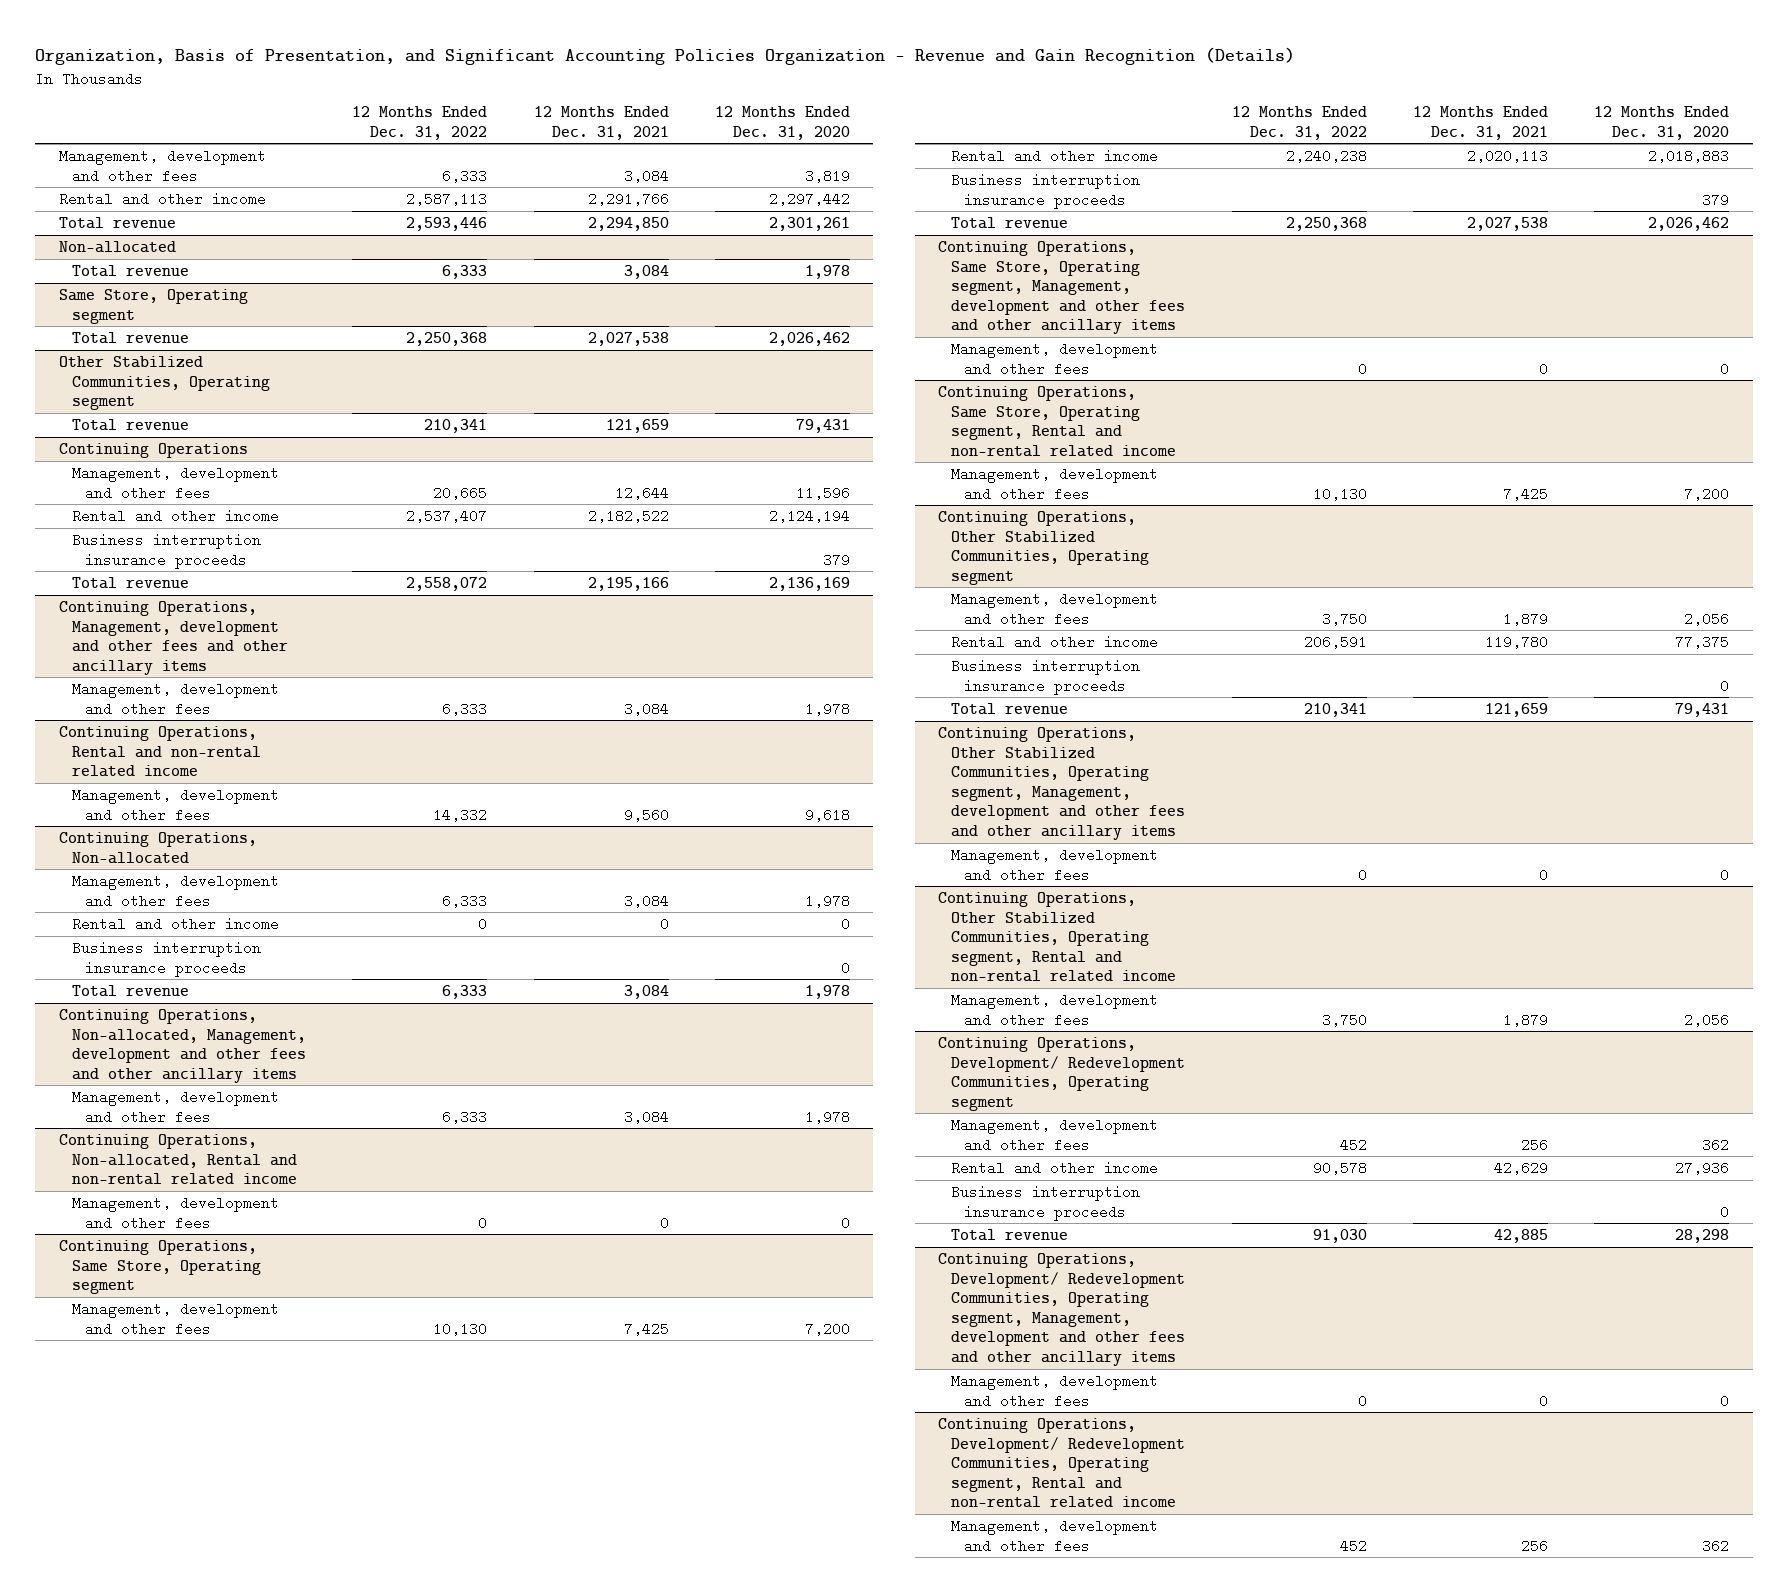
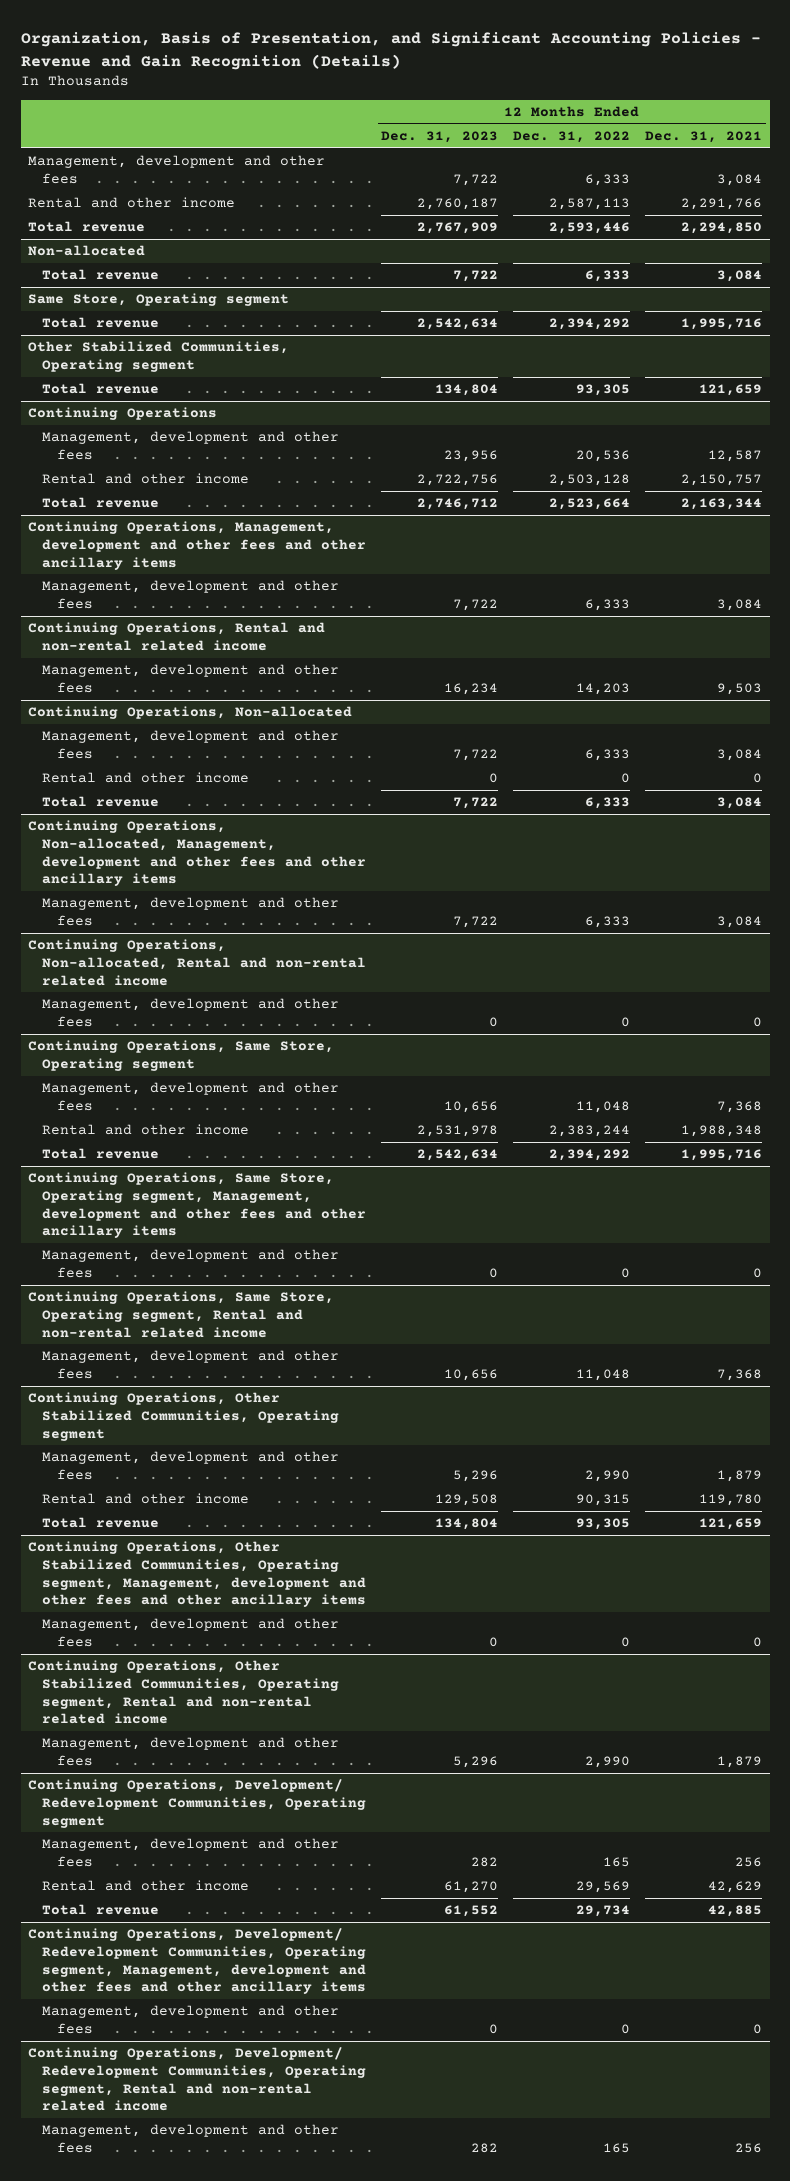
- Organization, Basis of Presentation, and Significant Accounting Policies Organization - Revenue and Gain Recognition (Details)
+ Organization, Basis of Presentation, and Significant Accounting Policies - Revenue and Gain Recognition (Details)
- | 12 Months Ended Dec. 31, 2022 | 12 Months Ended Dec. 31, 2021 | 12 Months Ended Dec. 31, 2020
+ | 12 Months Ended Dec. 31, 2023 | 12 Months Ended Dec. 31, 2022 | 12 Months Ended Dec. 31, 2021
@ Same Store, Operating segment
- Total revenue | 2,250,368 | 2,027,538 | 2,026,462
+ Total revenue | 2,542,634 | 2,394,292 | 1,995,716
@ Other Stabilized Communities, Operating segment
- Total revenue | 210,341 | 121,659 | 79,431
+ Total revenue | 134,804 | 93,305 | 121,659
@ Continuing Operations
- Management, development and other fees | 20,665 | 12,644 | 11,596
- Rental and other income | 2,537,407 | 2,182,522 | 2,124,194
- Business interruption insurance proceeds | | | 379
- Total revenue | 2,558,072 | 2,195,166 | 2,136,169
+ Management, development and other fees | 23,956 | 20,536 | 12,587
+ Rental and other income | 2,722,756 | 2,503,128 | 2,150,757
+ Total revenue | 2,746,712 | 2,523,664 | 2,163,344
@ Continuing Operations, Rental and non-rental related income
- Management, development and other fees | 14,332 | 9,560 | 9,618
+ Management, development and other fees | 16,234 | 14,203 | 9,503
@ Continuing Operations, Non-allocated
- Business interruption insurance proceeds | | | 0
@ Continuing Operations, Same Store, Operating segment
- Management, development and other fees | 10,130 | 7,425 | 7,200
- Rental and other income | 2,240,238 | 2,020,113 | 2,018,883
- Business interruption insurance proceeds | | | 379
- Total revenue | 2,250,368 | 2,027,538 | 2,026,462
+ Management, development and other fees | 10,656 | 11,048 | 7,368
+ Rental and other income | 2,531,978 | 2,383,244 | 1,988,348
+ Total revenue | 2,542,634 | 2,394,292 | 1,995,716
@ Continuing Operations, Same Store, Operating segment, Rental and non-rental related income
- Management, development and other fees | 10,130 | 7,425 | 7,200
+ Management, development and other fees | 10,656 | 11,048 | 7,368
@ Continuing Operations, Other Stabilized Communities, Operating segment
- Management, development and other fees | 3,750 | 1,879 | 2,056
- Rental and other income | 206,591 | 119,780 | 77,375
- Business interruption insurance proceeds | | | 0
- Total revenue | 210,341 | 121,659 | 79,431
+ Management, development and other fees | 5,296 | 2,990 | 1,879
+ Rental and other income | 129,508 | 90,315 | 119,780
+ Total revenue | 134,804 | 93,305 | 121,659
@ Continuing Operations, Other Stabilized Communities, Operating segment, Rental and non-rental related income
- Management, development and other fees | 3,750 | 1,879 | 2,056
+ Management, development and other fees | 5,296 | 2,990 | 1,879
@ Continuing Operations, Development/ Redevelopment Communities, Operating segment
- Management, development and other fees | 452 | 256 | 362
- Rental and other income | 90,578 | 42,629 | 27,936
- Business interruption insurance proceeds | | | 0
- Total revenue | 91,030 | 42,885 | 28,298
+ Management, development and other fees | 282 | 165 | 256
+ Rental and other income | 61,270 | 29,569 | 42,629
+ Total revenue | 61,552 | 29,734 | 42,885
@ Continuing Operations, Development/ Redevelopment Communities, Operating segment, Rental and non-rental related income
- Management, development and other fees | 452 | 256 | 362
+ Management, development and other fees | 282 | 165 | 256

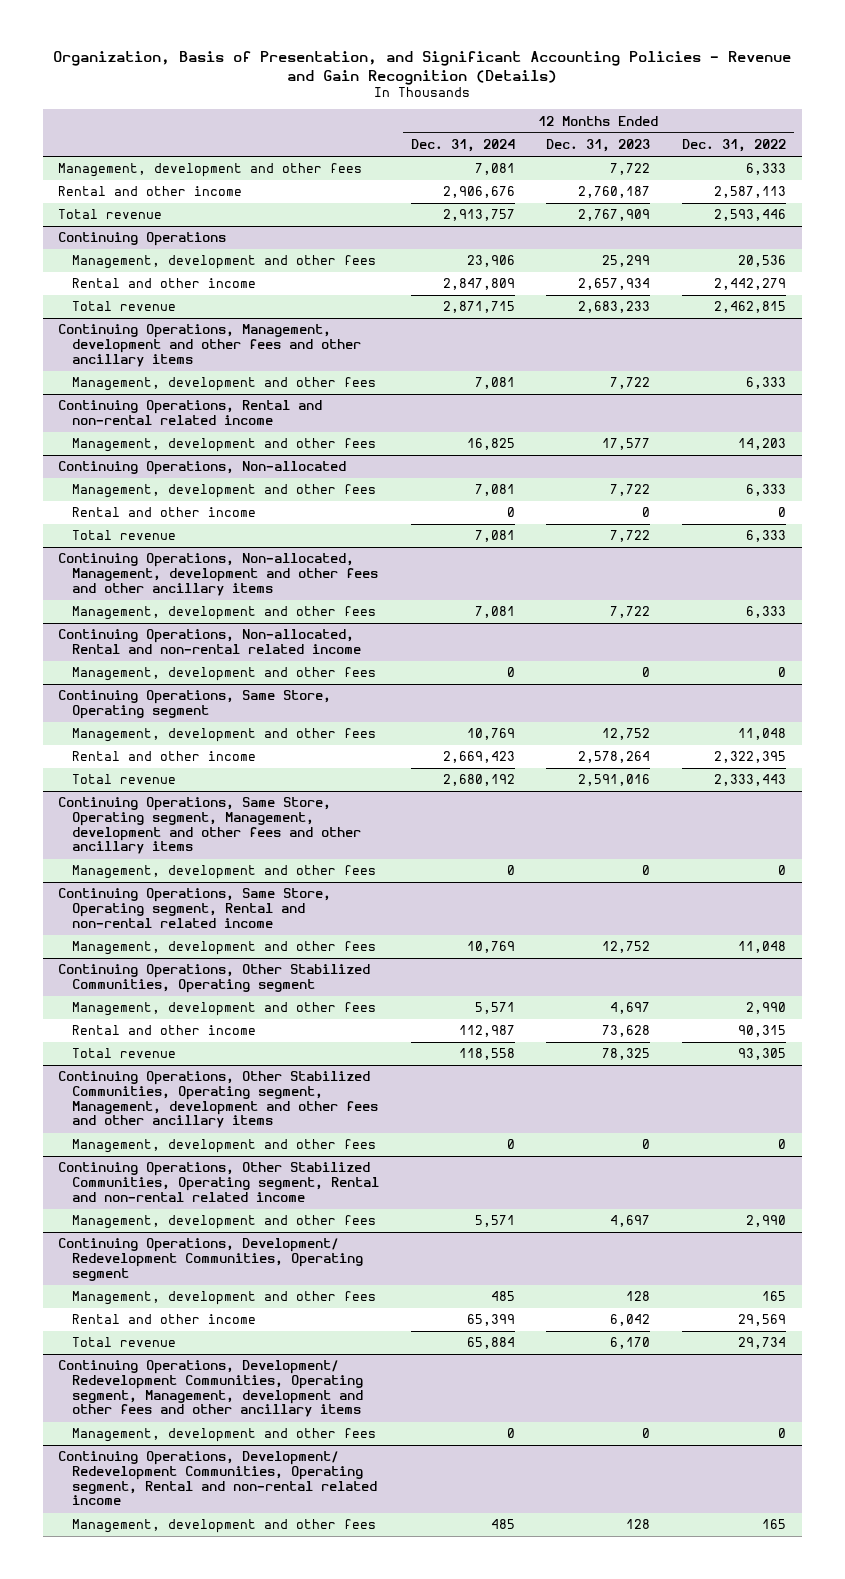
- | 12 Months Ended Dec. 31, 2023 | 12 Months Ended Dec. 31, 2022 | 12 Months Ended Dec. 31, 2021
+ | 12 Months Ended Dec. 31, 2024 | 12 Months Ended Dec. 31, 2023 | 12 Months Ended Dec. 31, 2022
- Non-allocated
- Total revenue | 7,722 | 6,333 | 3,084
- Same Store, Operating segment
- Total revenue | 2,542,634 | 2,394,292 | 1,995,716
- Other Stabilized Communities, Operating segment
- Total revenue | 134,804 | 93,305 | 121,659
@ Continuing Operations
- Management, development and other fees | 23,956 | 20,536 | 12,587
- Rental and other income | 2,722,756 | 2,503,128 | 2,150,757
- Total revenue | 2,746,712 | 2,523,664 | 2,163,344
+ Management, development and other fees | 23,906 | 25,299 | 20,536
+ Rental and other income | 2,847,809 | 2,657,934 | 2,442,279
+ Total revenue | 2,871,715 | 2,683,233 | 2,462,815
@ Continuing Operations, Rental and non-rental related income
- Management, development and other fees | 16,234 | 14,203 | 9,503
+ Management, development and other fees | 16,825 | 17,577 | 14,203
@ Continuing Operations, Same Store, Operating segment
- Management, development and other fees | 10,656 | 11,048 | 7,368
- Rental and other income | 2,531,978 | 2,383,244 | 1,988,348
- Total revenue | 2,542,634 | 2,394,292 | 1,995,716
+ Management, development and other fees | 10,769 | 12,752 | 11,048
+ Rental and other income | 2,669,423 | 2,578,264 | 2,322,395
+ Total revenue | 2,680,192 | 2,591,016 | 2,333,443
@ Continuing Operations, Same Store, Operating segment, Rental and non-rental related income
- Management, development and other fees | 10,656 | 11,048 | 7,368
+ Management, development and other fees | 10,769 | 12,752 | 11,048
@ Continuing Operations, Other Stabilized Communities, Operating segment
- Management, development and other fees | 5,296 | 2,990 | 1,879
- Rental and other income | 129,508 | 90,315 | 119,780
- Total revenue | 134,804 | 93,305 | 121,659
+ Management, development and other fees | 5,571 | 4,697 | 2,990
+ Rental and other income | 112,987 | 73,628 | 90,315
+ Total revenue | 118,558 | 78,325 | 93,305
@ Continuing Operations, Other Stabilized Communities, Operating segment, Rental and non-rental related income
- Management, development and other fees | 5,296 | 2,990 | 1,879
+ Management, development and other fees | 5,571 | 4,697 | 2,990
@ Continuing Operations, Development/ Redevelopment Communities, Operating segment
- Management, development and other fees | 282 | 165 | 256
- Rental and other income | 61,270 | 29,569 | 42,629
- Total revenue | 61,552 | 29,734 | 42,885
+ Management, development and other fees | 485 | 128 | 165
+ Rental and other income | 65,399 | 6,042 | 29,569
+ Total revenue | 65,884 | 6,170 | 29,734
@ Continuing Operations, Development/ Redevelopment Communities, Operating segment, Rental and non-rental related income
- Management, development and other fees | 282 | 165 | 256
+ Management, development and other fees | 485 | 128 | 165

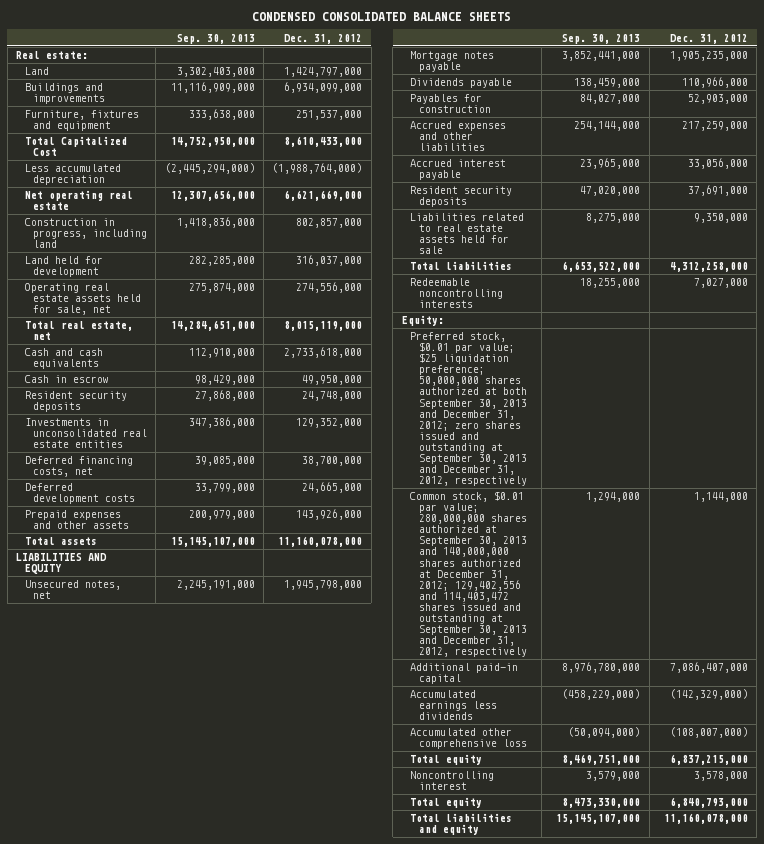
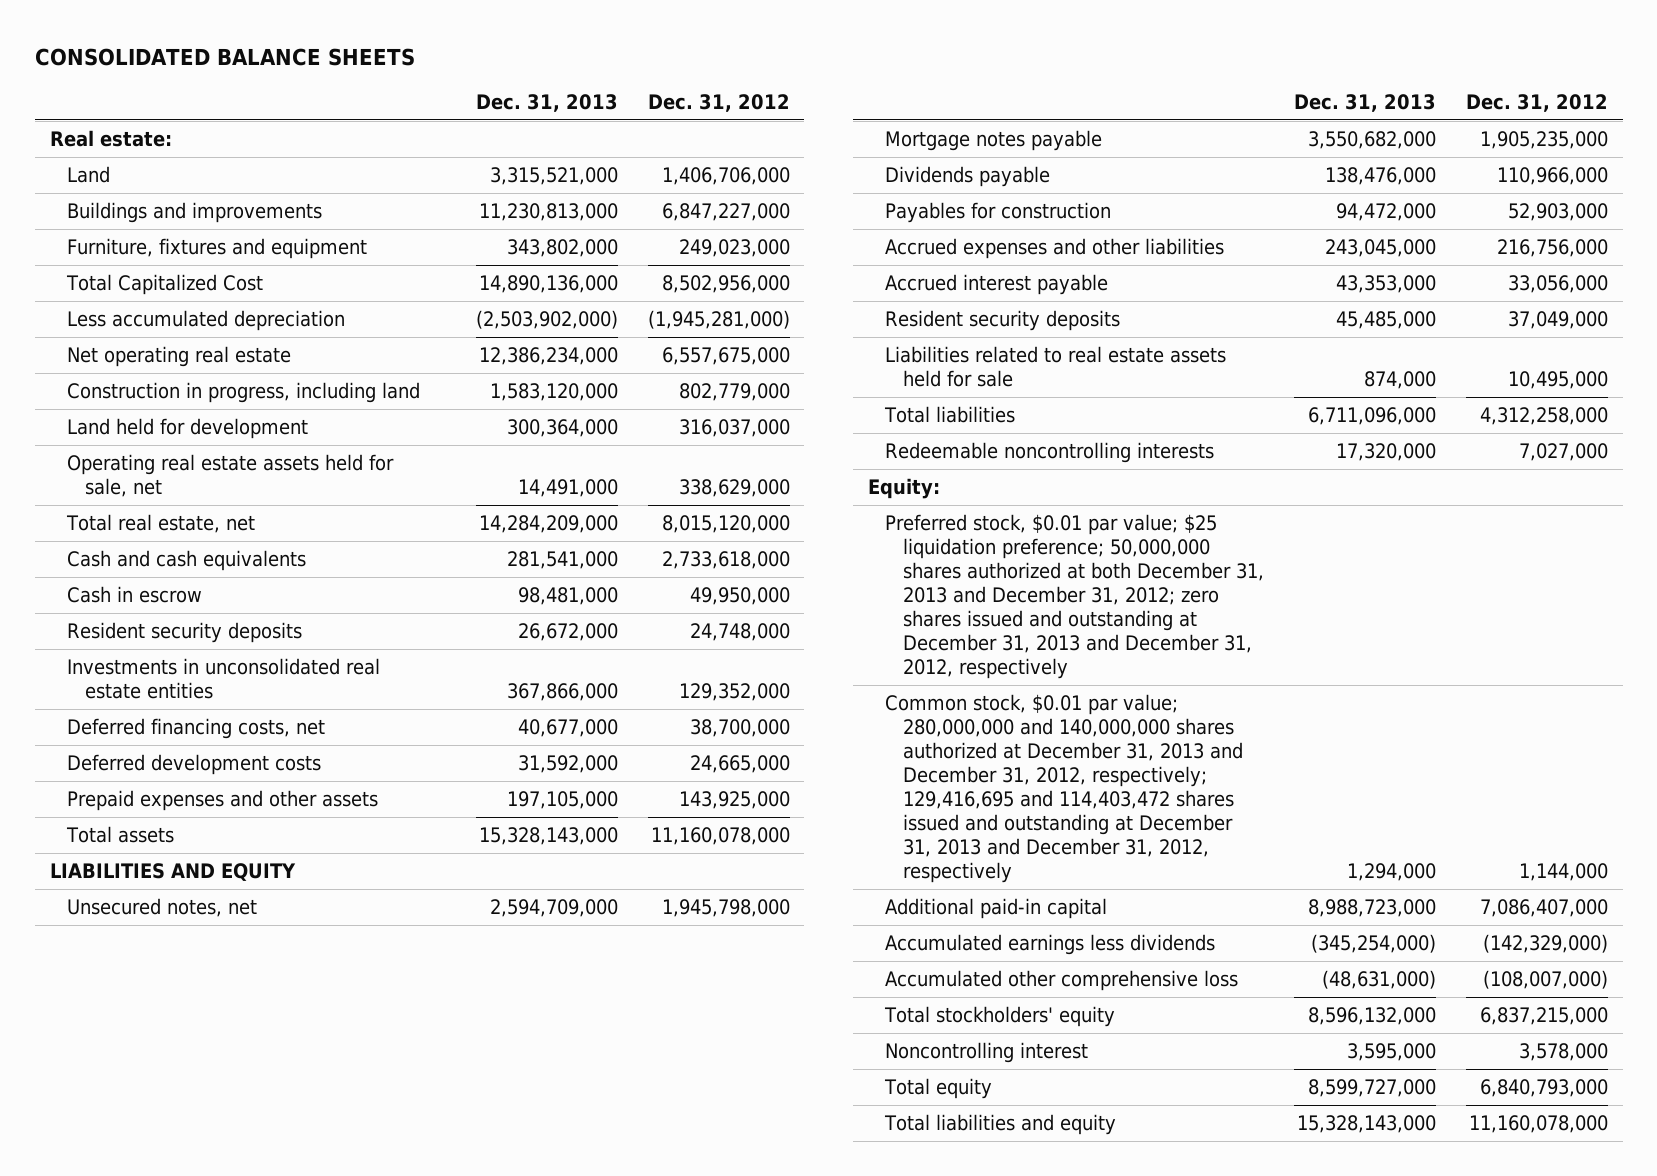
- CONDENSED CONSOLIDATED BALANCE SHEETS
+ CONSOLIDATED BALANCE SHEETS
- | Sep. 30, 2013 | Dec. 31, 2012
+ | Dec. 31, 2013 | Dec. 31, 2012
- Land | 3,302,403,000 | 1,424,797,000
- Buildings and improvements | 11,116,909,000 | 6,934,099,000
- Furniture, fixtures and equipment | 333,638,000 | 251,537,000
- Total Capitalized Cost | 14,752,950,000 | 8,610,433,000
- Less accumulated depreciation | (2,445,294,000) | (1,988,764,000)
- Net operating real estate | 12,307,656,000 | 6,621,669,000
- Construction in progress, including land | 1,418,836,000 | 802,857,000
+ Land | 3,315,521,000 | 1,406,706,000
+ Buildings and improvements | 11,230,813,000 | 6,847,227,000
+ Furniture, fixtures and equipment | 343,802,000 | 249,023,000
+ Total Capitalized Cost | 14,890,136,000 | 8,502,956,000
+ Less accumulated depreciation | (2,503,902,000) | (1,945,281,000)
+ Net operating real estate | 12,386,234,000 | 6,557,675,000
+ Construction in progress, including land | 1,583,120,000 | 802,779,000
- Operating real estate assets held for sale, net | 275,874,000 | 274,556,000
- Total real estate, net | 14,284,651,000 | 8,015,119,000
+ Operating real estate assets held for sale, net | 14,491,000 | 338,629,000
+ Total real estate, net | 14,284,209,000 | 8,015,120,000
- Prepaid expenses and other assets | 200,979,000 | 143,926,000
+ Prepaid expenses and other assets | 197,105,000 | 143,925,000
- Accrued expenses and other liabilities | 254,144,000 | 217,259,000
+ Accrued expenses and other liabilities | 243,045,000 | 216,756,000
- Resident security deposits | 47,020,000 | 37,691,000
- Liabilities related to real estate assets held for sale | 8,275,000 | 9,350,000
+ Resident security deposits | 45,485,000 | 37,049,000
+ Liabilities related to real estate assets held for sale | 874,000 | 10,495,000
- Preferred stock, $0.01 par value; $25 liquidation preference; 50,000,000 shares authorized at both September 30, 2013 and December 31, 2012; zero shares issued and outstanding at September 30, 2013 and December 31, 2012, respectively
- Common stock, $0.01 par value; 280,000,000 shares authorized at September 30, 2013 and 140,000,000 shares authorized at December 31, 2012; 129,402,556 and 114,403,472 shares issued and outstanding at September 30, 2013 and December 31, 2012, respectively | 1,294,000 | 1,144,000
+ Preferred stock, $0.01 par value; $25 liquidation preference; 50,000,000 shares authorized at both December 31, 2013 and December 31, 2012; zero shares issued and outstanding at December 31, 2013 and December 31, 2012, respectively
+ Common stock, $0.01 par value; 280,000,000 and 140,000,000 shares authorized at December 31, 2013 and December 31, 2012, respectively; 129,416,695 and 114,403,472 shares issued and outstanding at December 31, 2013 and December 31, 2012, respectively | 1,294,000 | 1,144,000
- Total equity | 8,469,751,000 | 6,837,215,000
+ Total stockholders' equity | 8,596,132,000 | 6,837,215,000

